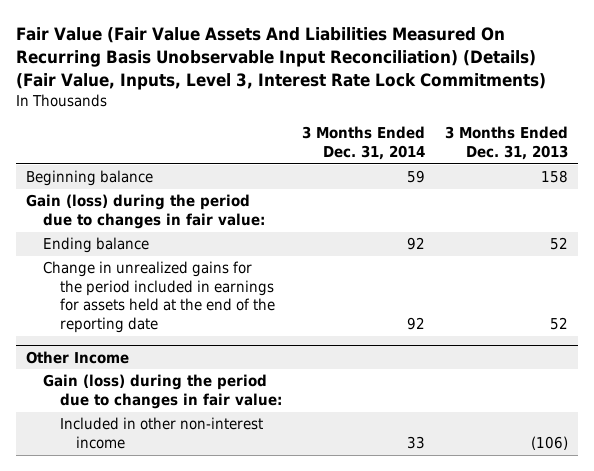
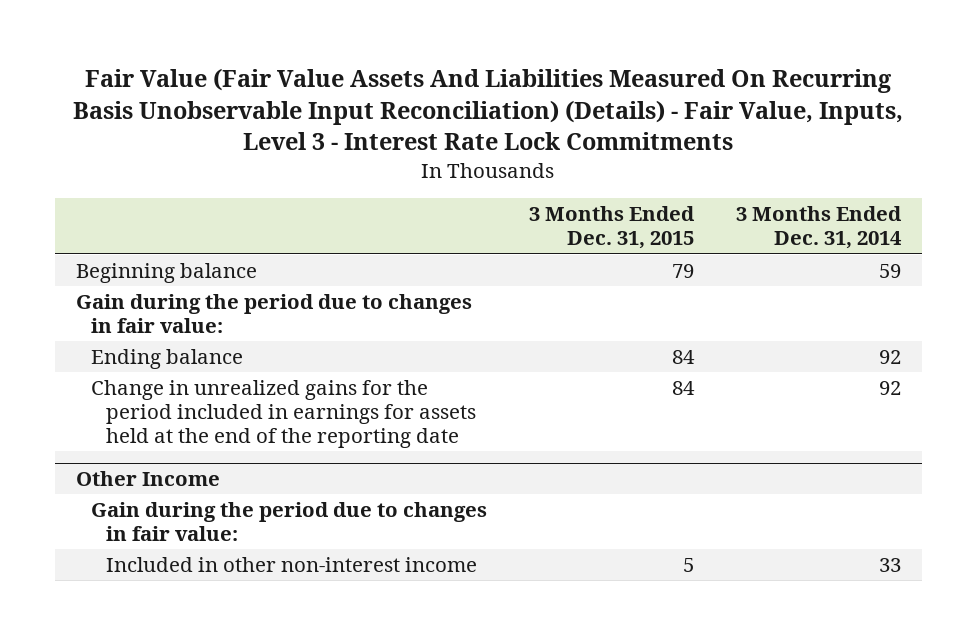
- Fair Value (Fair Value Assets And Liabilities Measured On Recurring Basis Unobservable Input Reconciliation) (Details) (Fair Value, Inputs, Level 3, Interest Rate Lock Commitments)
+ Fair Value (Fair Value Assets And Liabilities Measured On Recurring Basis Unobservable Input Reconciliation) (Details) - Fair Value, Inputs, Level 3 - Interest Rate Lock Commitments
- | 3 Months Ended Dec. 31, 2014 | 3 Months Ended Dec. 31, 2013
+ | 3 Months Ended Dec. 31, 2015 | 3 Months Ended Dec. 31, 2014
- Gain (loss) during the period due to changes in fair value:
+ Gain during the period due to changes in fair value:
@ Other Income
- Gain (loss) during the period due to changes in fair value:
+ Gain during the period due to changes in fair value:

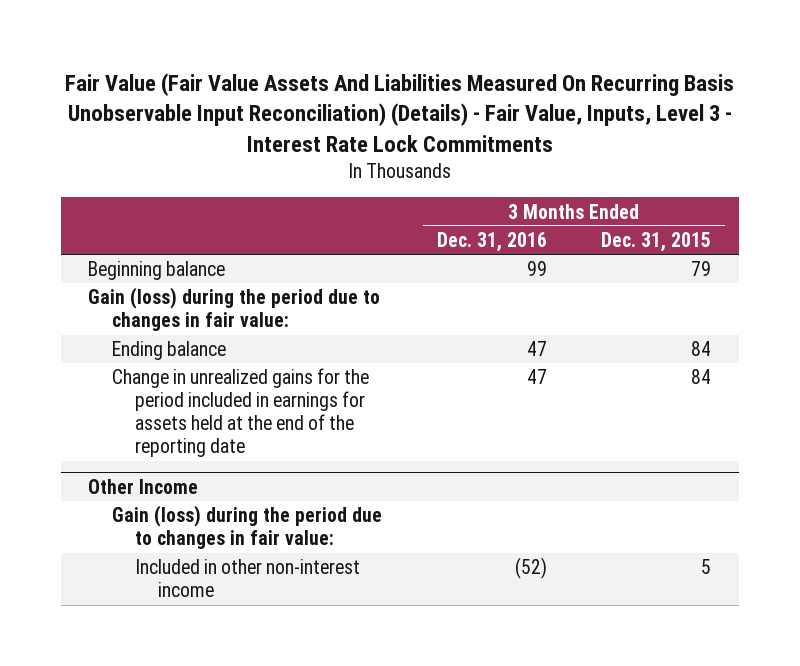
- | 3 Months Ended Dec. 31, 2015 | 3 Months Ended Dec. 31, 2014
+ | 3 Months Ended Dec. 31, 2016 | 3 Months Ended Dec. 31, 2015
- Gain during the period due to changes in fair value:
+ Gain (loss) during the period due to changes in fair value:
@ Other Income
- Gain during the period due to changes in fair value:
+ Gain (loss) during the period due to changes in fair value:

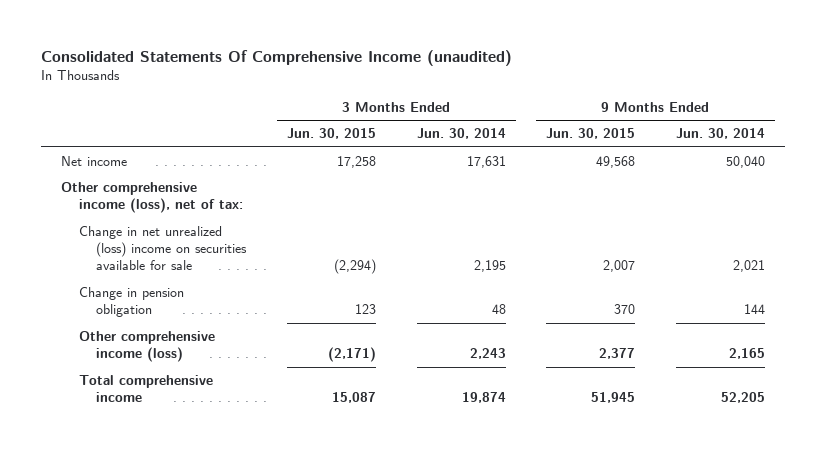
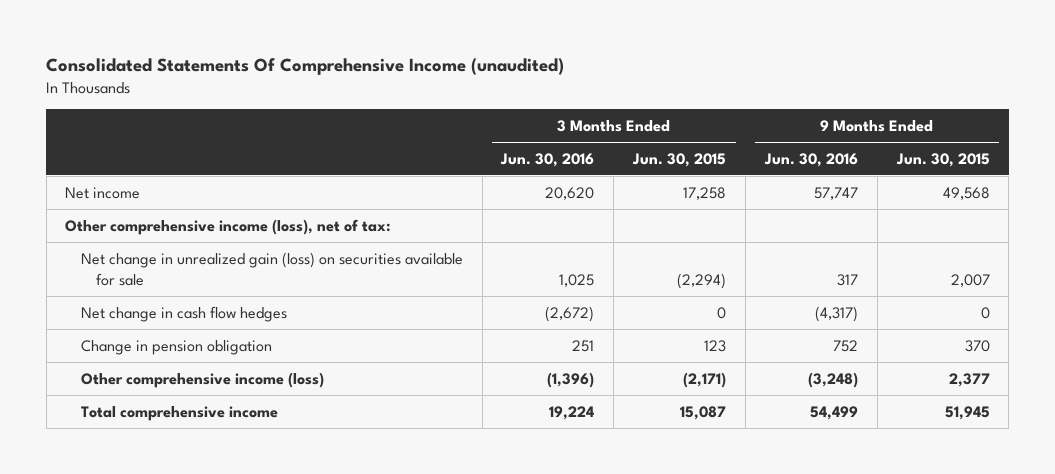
- | 3 Months Ended Jun. 30, 2015 | 3 Months Ended Jun. 30, 2014 | 9 Months Ended Jun. 30, 2015 | 9 Months Ended Jun. 30, 2014
+ | 3 Months Ended Jun. 30, 2016 | 3 Months Ended Jun. 30, 2015 | 9 Months Ended Jun. 30, 2016 | 9 Months Ended Jun. 30, 2015
- Change in net unrealized (loss) income on securities available for sale | (2,294) | 2,195 | 2,007 | 2,021
+ Net change in unrealized gain (loss) on securities available for sale | 1,025 | (2,294) | 317 | 2,007
+ Net change in cash flow hedges | (2,672) | 0 | (4,317) | 0

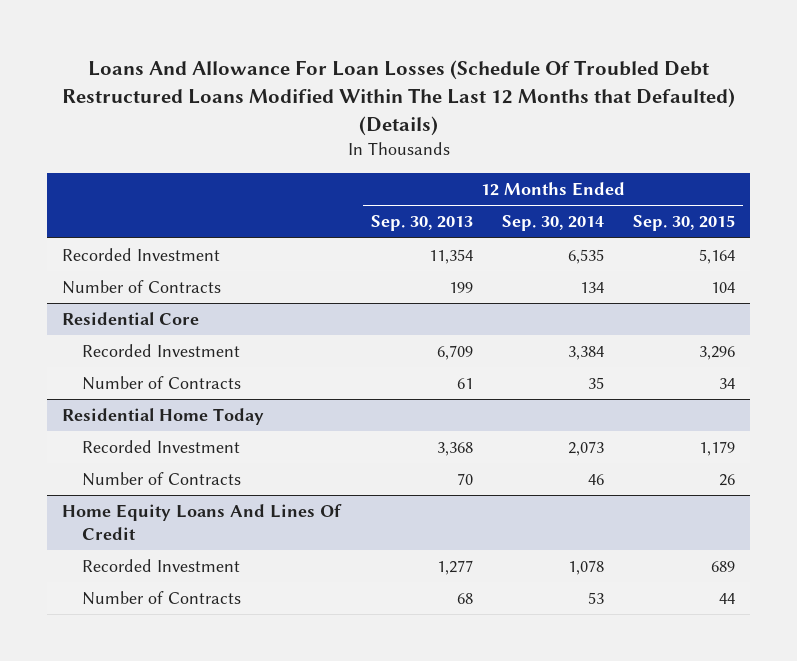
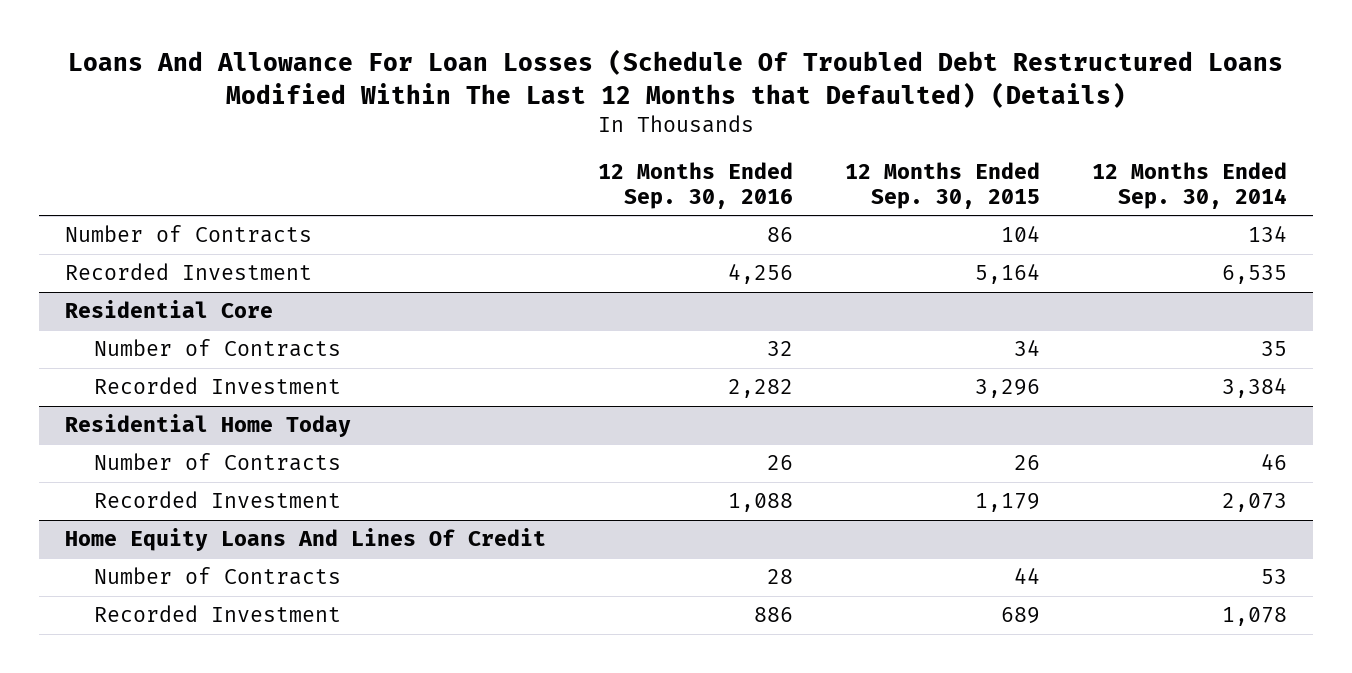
- | 12 Months Ended Sep. 30, 2013 | 12 Months Ended Sep. 30, 2014 | 12 Months Ended Sep. 30, 2015
+ | 12 Months Ended Sep. 30, 2016 | 12 Months Ended Sep. 30, 2015 | 12 Months Ended Sep. 30, 2014
moved down: Recorded Investment | 4,256 | 5,164 | 6,535
@ Residential Core
moved down: Recorded Investment | 2,282 | 3,296 | 3,384
@ Residential Home Today
moved down: Recorded Investment | 1,088 | 1,179 | 2,073
@ Home Equity Loans And Lines Of Credit
moved down: Recorded Investment | 886 | 689 | 1,078

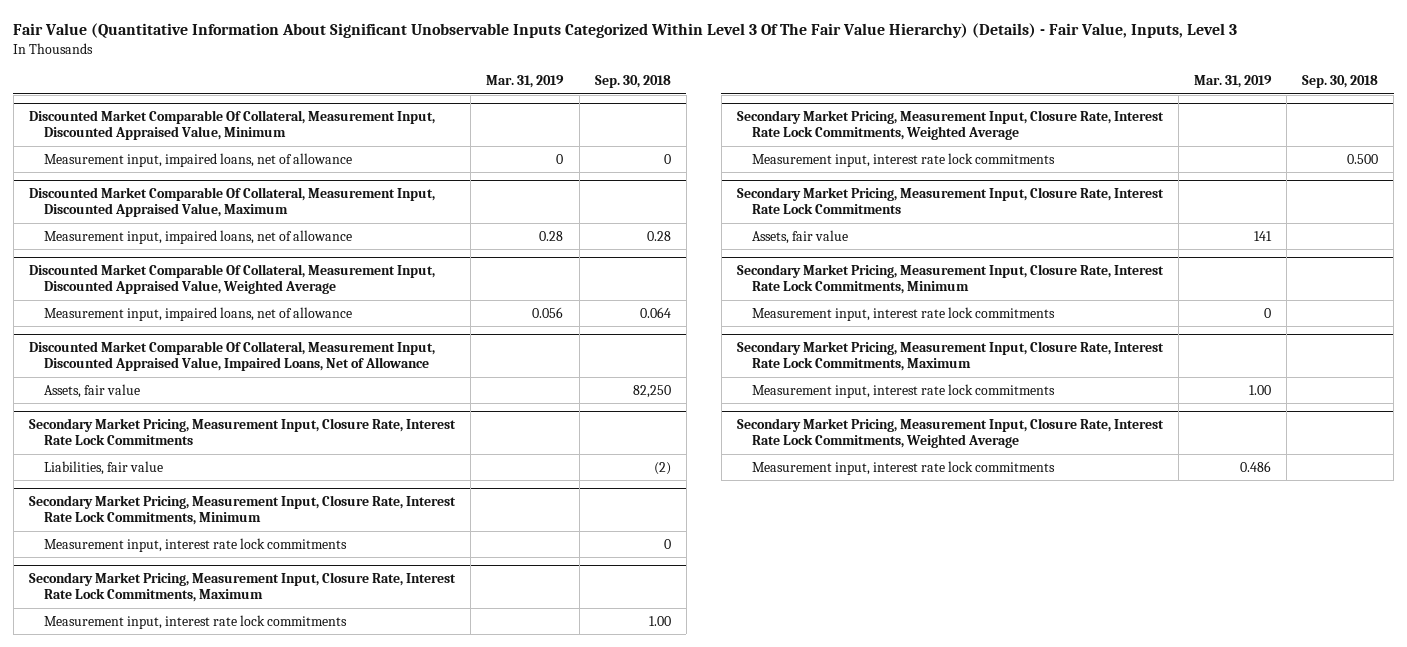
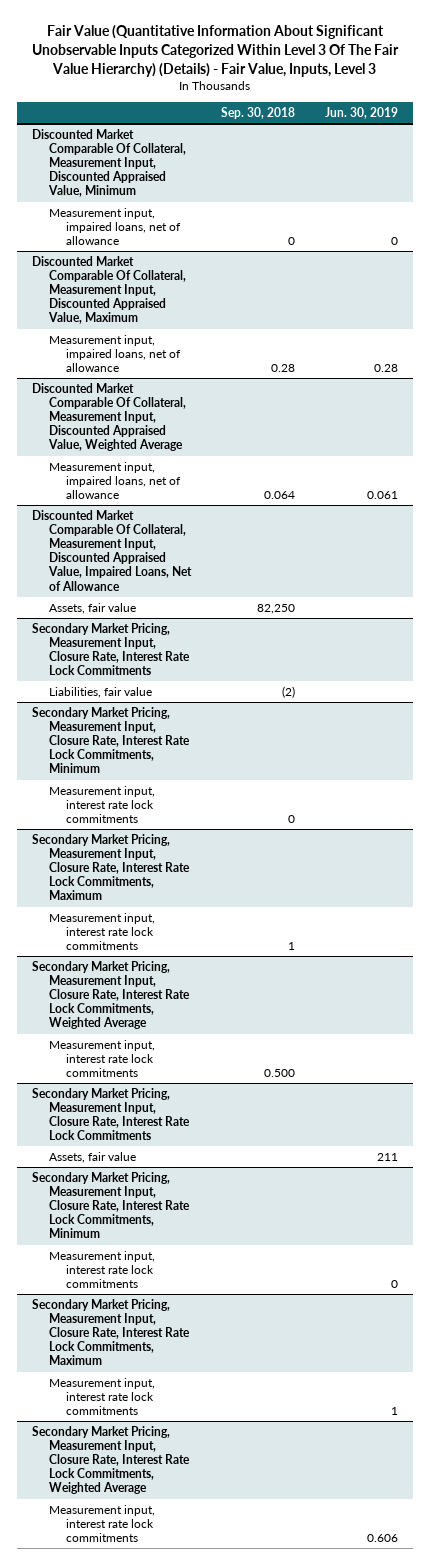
- | Mar. 31, 2019 | Sep. 30, 2018
+ | Sep. 30, 2018 | Jun. 30, 2019
@ Secondary Market Pricing, Measurement Input, Closure Rate, Interest Rate Lock Commitments, Maximum
- Measurement input, interest rate lock commitments | | 1.00
+ Measurement input, interest rate lock commitments | 1 |

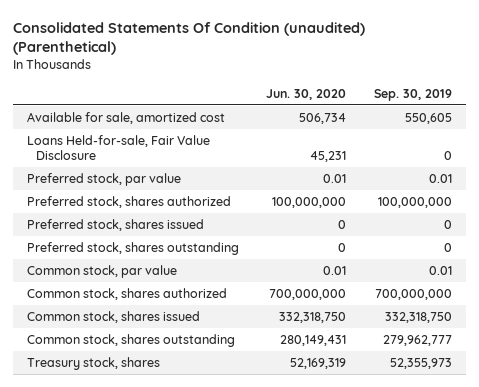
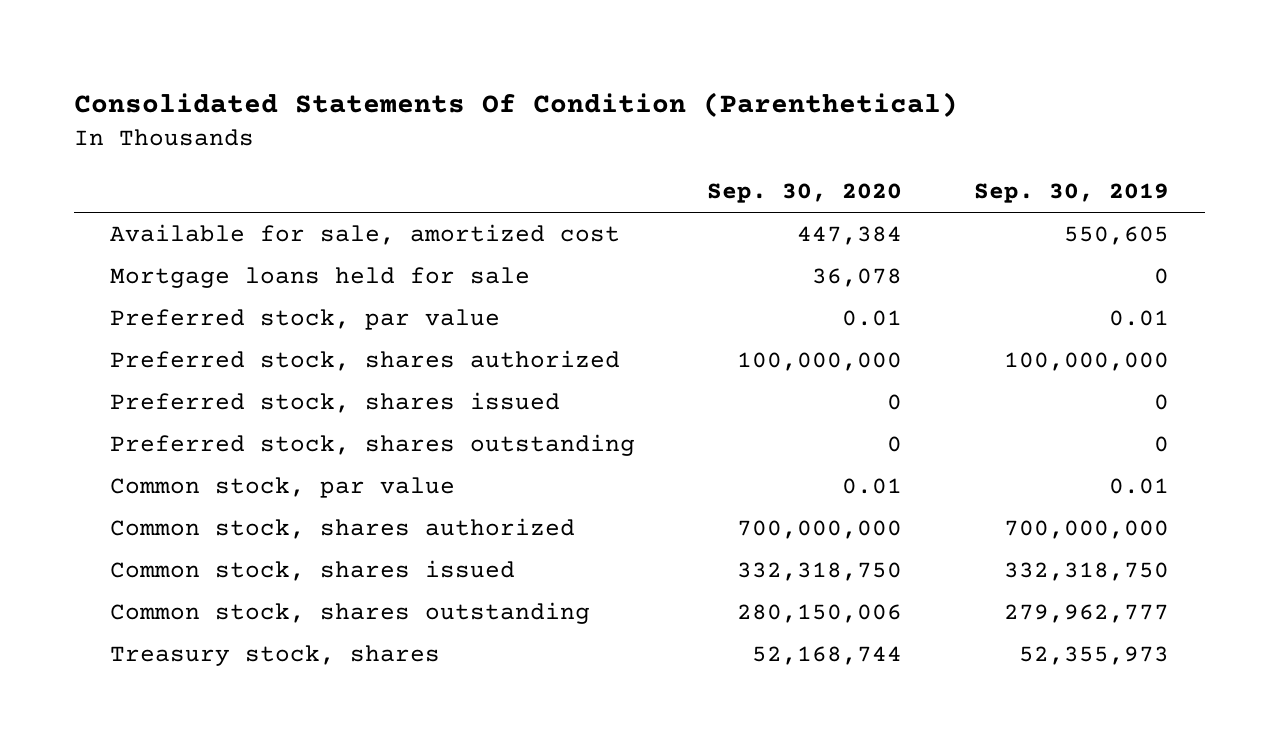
- Consolidated Statements Of Condition (unaudited) (Parenthetical)
+ Consolidated Statements Of Condition (Parenthetical)
- | Jun. 30, 2020 | Sep. 30, 2019
+ | Sep. 30, 2020 | Sep. 30, 2019
- Loans Held-for-sale, Fair Value Disclosure | 45,231 | 0
+ Mortgage loans held for sale | 36,078 | 0

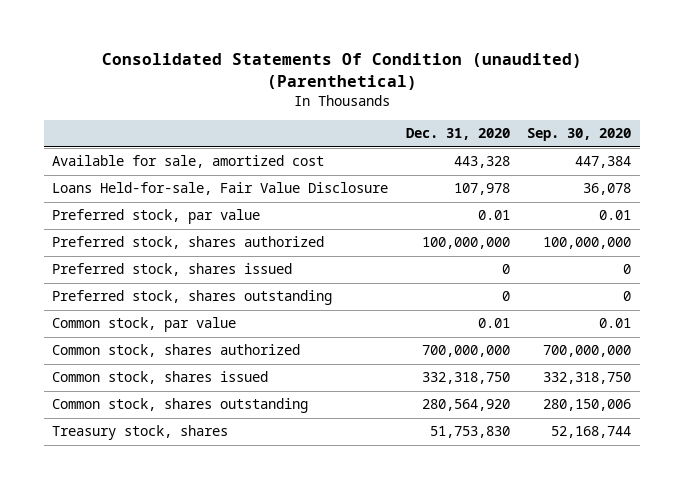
- Consolidated Statements Of Condition (Parenthetical)
+ Consolidated Statements Of Condition (unaudited) (Parenthetical)
- | Sep. 30, 2020 | Sep. 30, 2019
+ | Dec. 31, 2020 | Sep. 30, 2020
- Mortgage loans held for sale | 36,078 | 0
+ Loans Held-for-sale, Fair Value Disclosure | 107,978 | 36,078

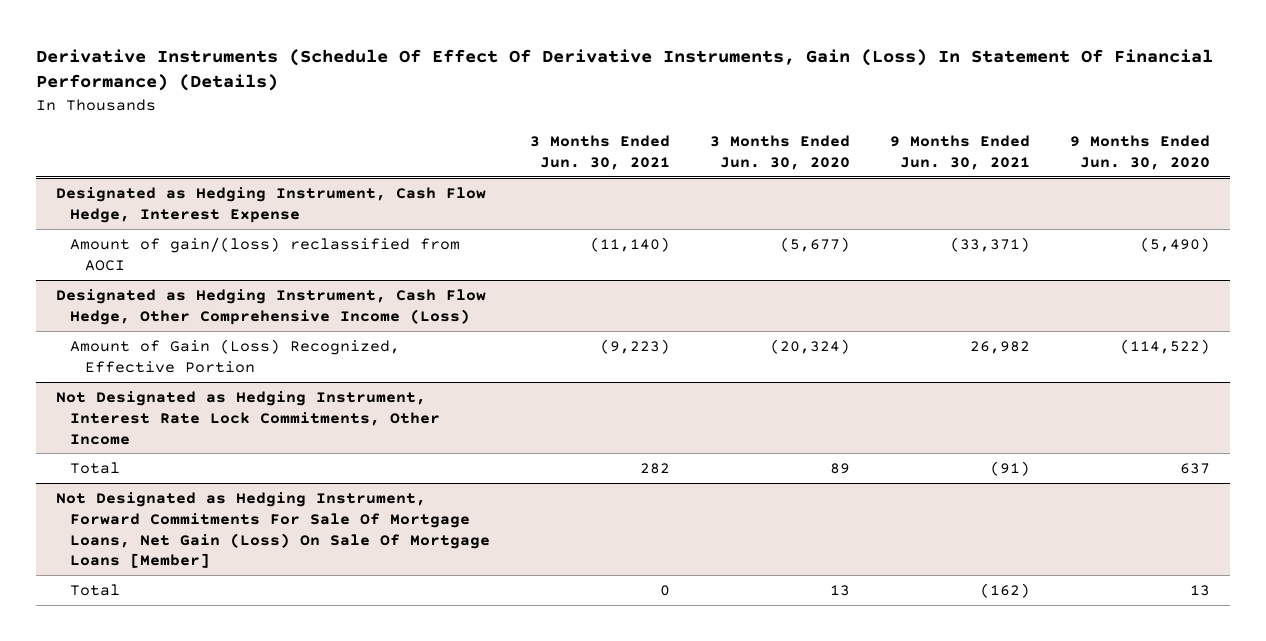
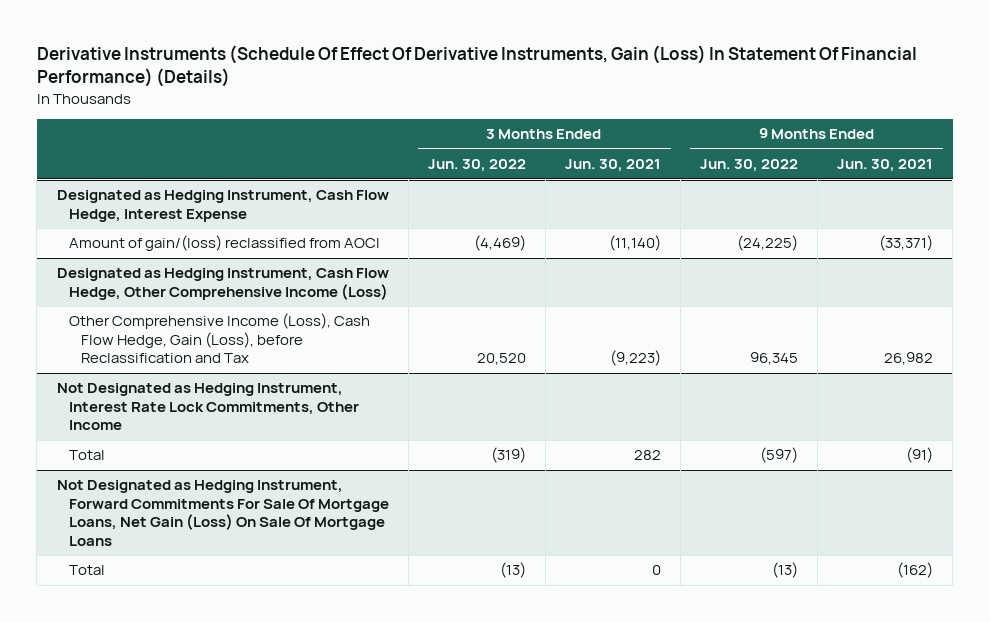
- | 3 Months Ended Jun. 30, 2021 | 3 Months Ended Jun. 30, 2020 | 9 Months Ended Jun. 30, 2021 | 9 Months Ended Jun. 30, 2020
+ | 3 Months Ended Jun. 30, 2022 | 3 Months Ended Jun. 30, 2021 | 9 Months Ended Jun. 30, 2022 | 9 Months Ended Jun. 30, 2021
@ Designated as Hedging Instrument, Cash Flow Hedge, Other Comprehensive Income (Loss)
- Amount of Gain (Loss) Recognized, Effective Portion | (9,223) | (20,324) | 26,982 | (114,522)
+ Other Comprehensive Income (Loss), Cash Flow Hedge, Gain (Loss), before Reclassification and Tax | 20,520 | (9,223) | 96,345 | 26,982
- Not Designated as Hedging Instrument, Forward Commitments For Sale Of Mortgage Loans, Net Gain (Loss) On Sale Of Mortgage Loans [Member]
+ Not Designated as Hedging Instrument, Forward Commitments For Sale Of Mortgage Loans, Net Gain (Loss) On Sale Of Mortgage Loans

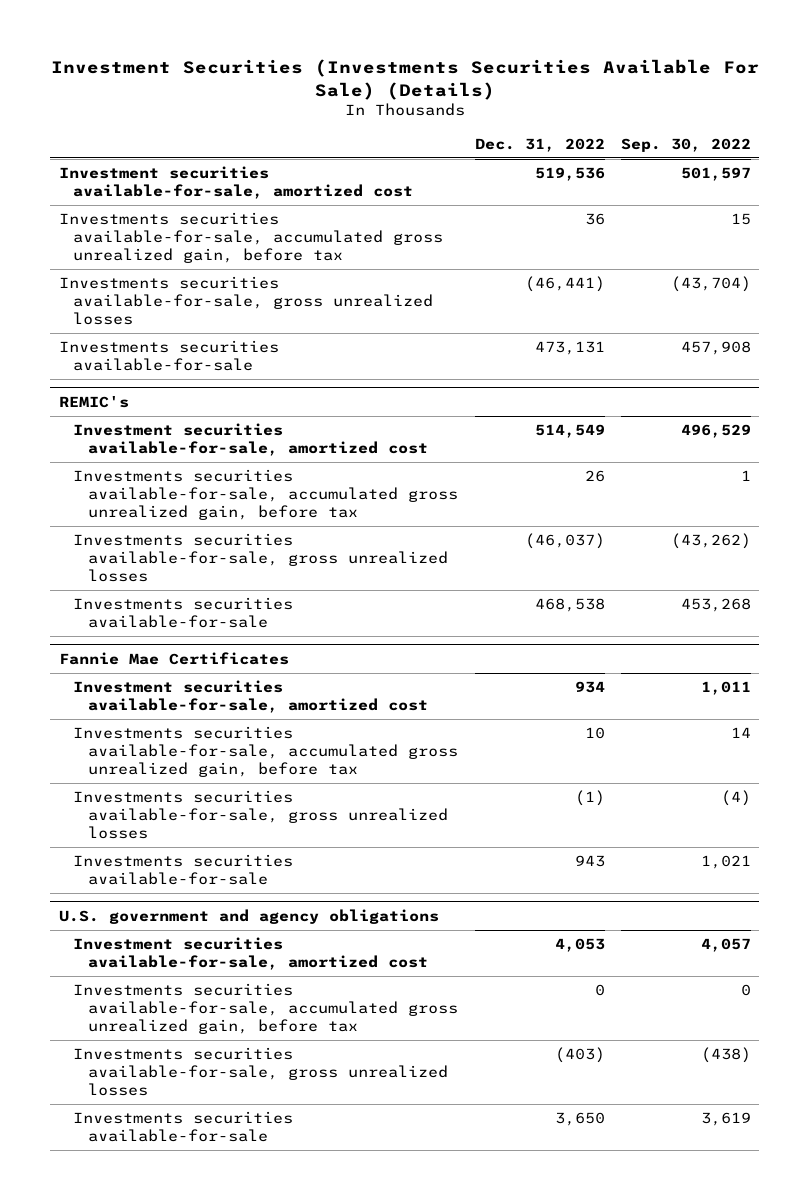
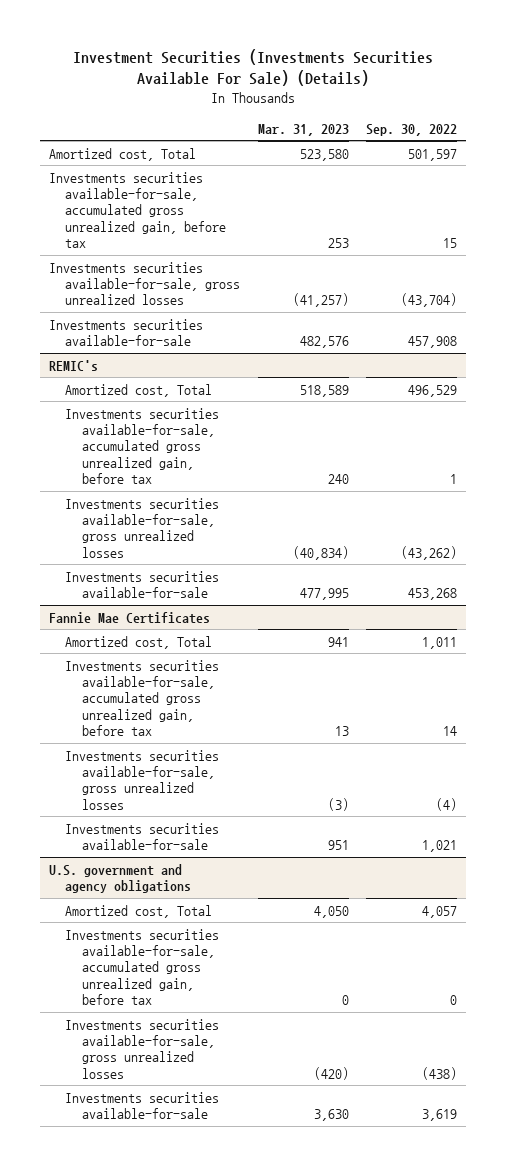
- | Dec. 31, 2022 | Sep. 30, 2022
+ | Mar. 31, 2023 | Sep. 30, 2022
- Investment securities available-for-sale, amortized cost | 519,536 | 501,597
+ Amortized cost, Total | 523,580 | 501,597
@ REMIC's
- Investment securities available-for-sale, amortized cost | 514,549 | 496,529
+ Amortized cost, Total | 518,589 | 496,529
@ Fannie Mae Certificates
- Investment securities available-for-sale, amortized cost | 934 | 1,011
+ Amortized cost, Total | 941 | 1,011
@ U.S. government and agency obligations
- Investment securities available-for-sale, amortized cost | 4,053 | 4,057
+ Amortized cost, Total | 4,050 | 4,057

